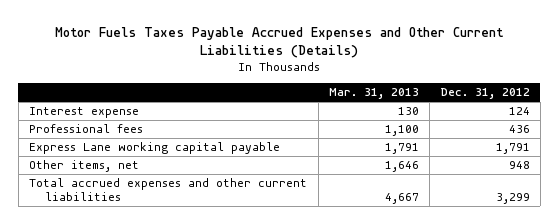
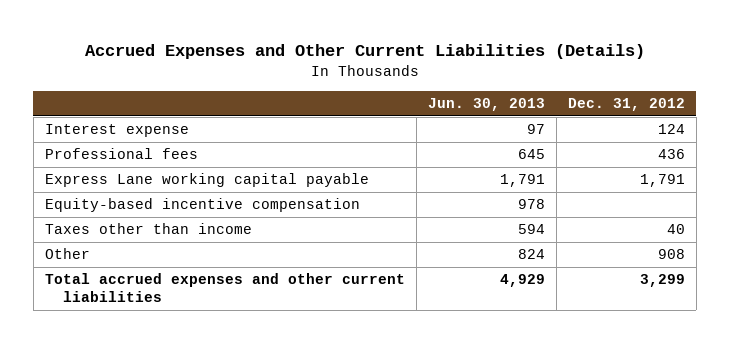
- Motor Fuels Taxes Payable Accrued Expenses and Other Current Liabilities (Details)
+ Accrued Expenses and Other Current Liabilities (Details)
- | Mar. 31, 2013 | Dec. 31, 2012
+ | Jun. 30, 2013 | Dec. 31, 2012
- Other items, net | 1,646 | 948
+ Equity-based incentive compensation | 978 |
+ Taxes other than income | 594 | 40
+ Other | 824 | 908

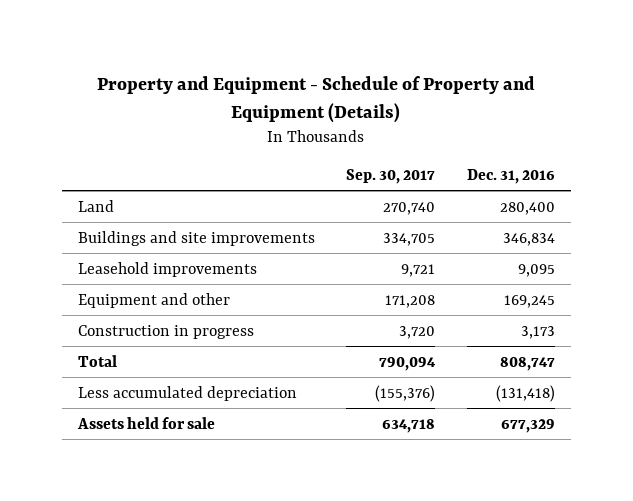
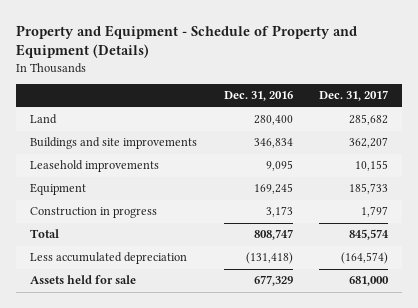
- | Sep. 30, 2017 | Dec. 31, 2016
+ | Dec. 31, 2016 | Dec. 31, 2017
- Equipment and other | 171,208 | 169,245
+ Equipment | 169,245 | 185,733

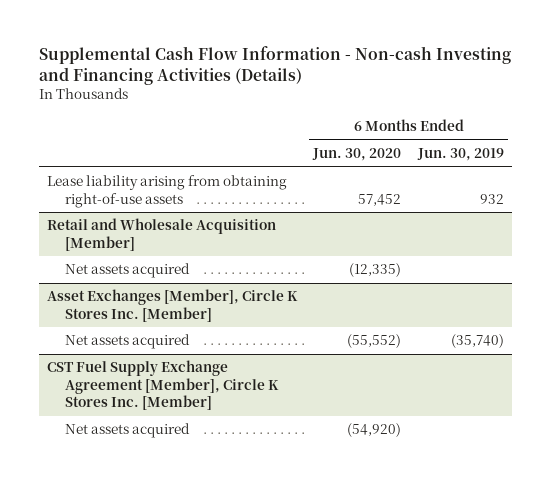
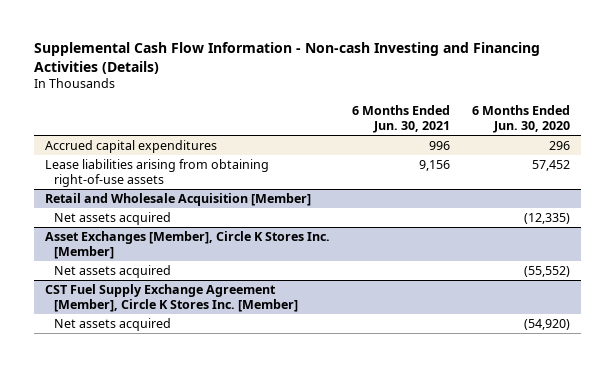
- | 6 Months Ended Jun. 30, 2020 | 6 Months Ended Jun. 30, 2019
+ | 6 Months Ended Jun. 30, 2021 | 6 Months Ended Jun. 30, 2020
- Lease liability arising from obtaining right-of-use assets | 57,452 | 932
+ Accrued capital expenditures | 996 | 296
+ Lease liabilities arising from obtaining right-of-use assets | 9,156 | 57,452

